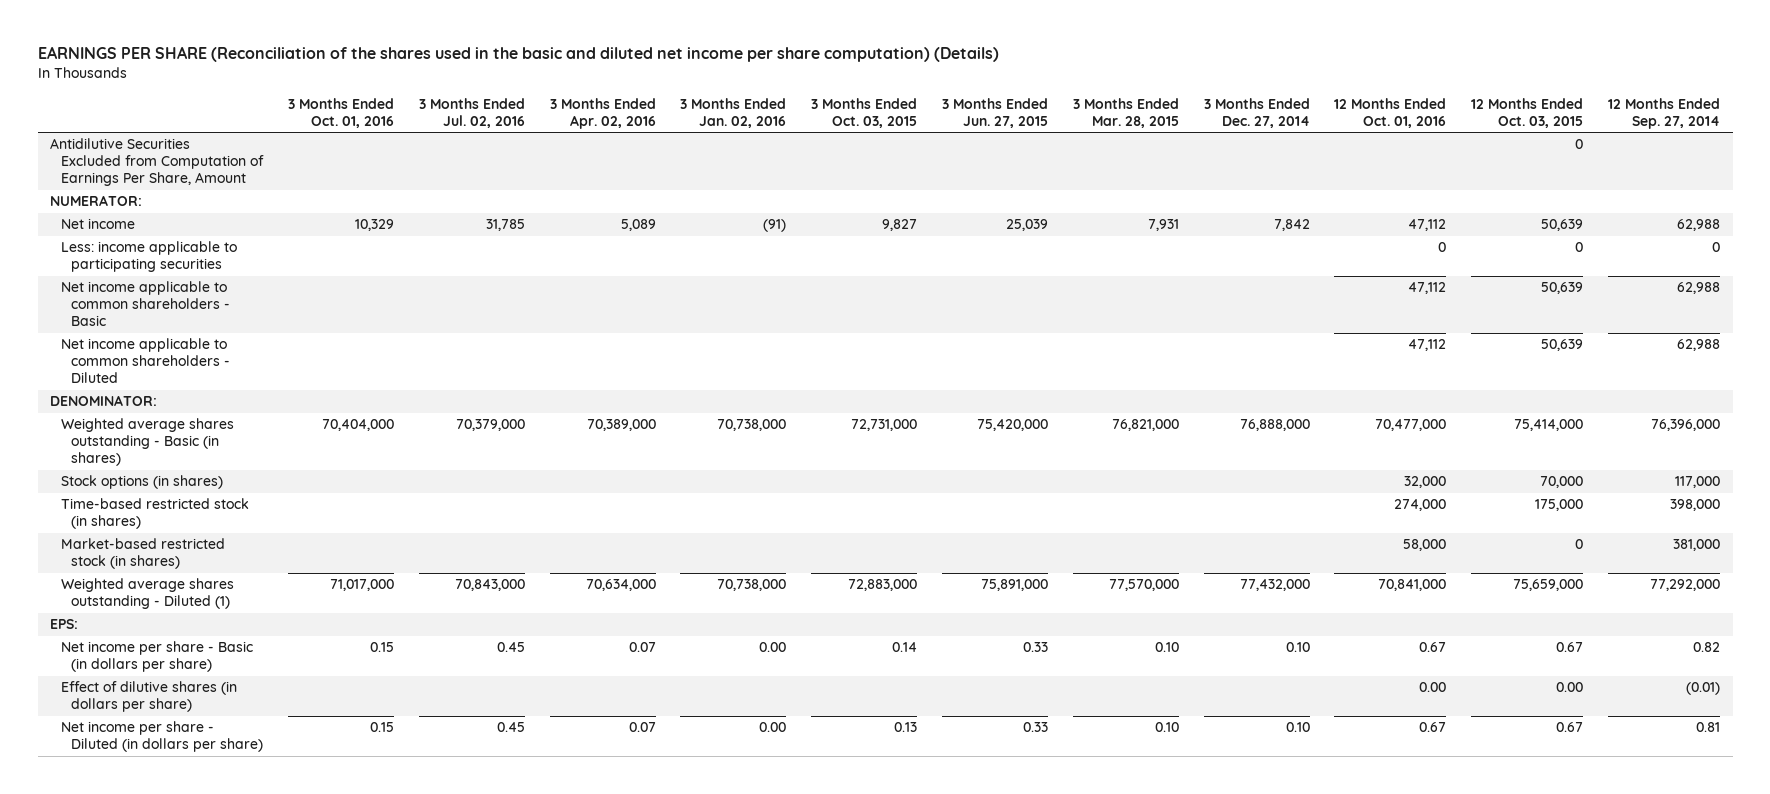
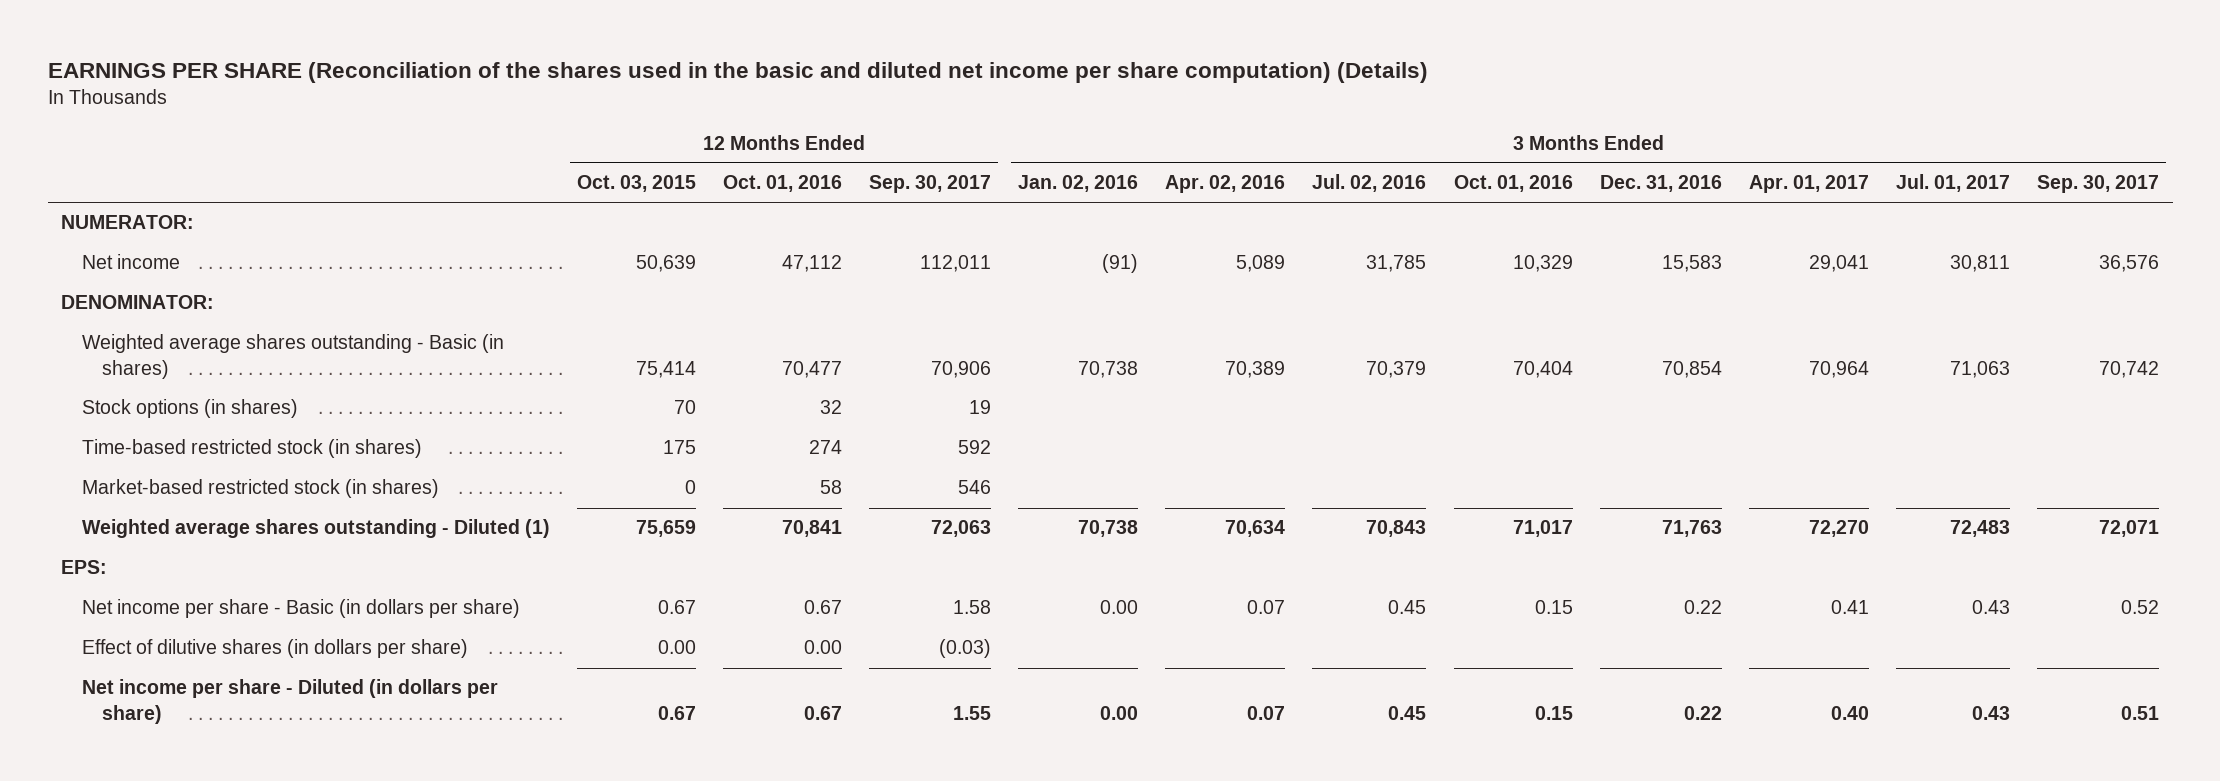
- | 3 Months Ended Oct. 01, 2016 | 3 Months Ended Jul. 02, 2016 | 3 Months Ended Apr. 02, 2016 | 3 Months Ended Jan. 02, 2016 | 3 Months Ended Oct. 03, 2015 | 3 Months Ended Jun. 27, 2015 | 3 Months Ended Mar. 28, 2015 | 3 Months Ended Dec. 27, 2014 | 12 Months Ended Oct. 01, 2016 | 12 Months Ended Oct. 03, 2015 | 12 Months Ended Sep. 27, 2014
+ | 12 Months Ended Oct. 03, 2015 | 12 Months Ended Oct. 01, 2016 | 12 Months Ended Sep. 30, 2017 | 3 Months Ended Jan. 02, 2016 | 3 Months Ended Apr. 02, 2016 | 3 Months Ended Jul. 02, 2016 | 3 Months Ended Oct. 01, 2016 | 3 Months Ended Dec. 31, 2016 | 3 Months Ended Apr. 01, 2017 | 3 Months Ended Jul. 01, 2017 | 3 Months Ended Sep. 30, 2017
- Antidilutive Securities Excluded from Computation of Earnings Per Share, Amount | | | | | | | | | | 0 |
- Less: income applicable to participating securities | | | | | | | | | 0 | 0 | 0
- Net income applicable to common shareholders - Basic | | | | | | | | | 47,112 | 50,639 | 62,988
- Net income applicable to common shareholders - Diluted | | | | | | | | | 47,112 | 50,639 | 62,988
- Weighted average shares outstanding - Basic (in shares) | 70,404,000 | 70,379,000 | 70,389,000 | 70,738,000 | 72,731,000 | 75,420,000 | 76,821,000 | 76,888,000 | 70,477,000 | 75,414,000 | 76,396,000
- Stock options (in shares) | | | | | | | | | 32,000 | 70,000 | 117,000
- Time-based restricted stock (in shares) | | | | | | | | | 274,000 | 175,000 | 398,000
- Market-based restricted stock (in shares) | | | | | | | | | 58,000 | 0 | 381,000
- Weighted average shares outstanding - Diluted (1) | 71,017,000 | 70,843,000 | 70,634,000 | 70,738,000 | 72,883,000 | 75,891,000 | 77,570,000 | 77,432,000 | 70,841,000 | 75,659,000 | 77,292,000
+ Weighted average shares outstanding - Basic (in shares) | 75,414 | 70,477 | 70,906 | 70,738 | 70,389 | 70,379 | 70,404 | 70,854 | 70,964 | 71,063 | 70,742
+ Stock options (in shares) | 70 | 32 | 19 | | | | | | | |
+ Time-based restricted stock (in shares) | 175 | 274 | 592 | | | | | | | |
+ Market-based restricted stock (in shares) | 0 | 58 | 546 | | | | | | | |
+ Weighted average shares outstanding - Diluted (1) | 75,659 | 70,841 | 72,063 | 70,738 | 70,634 | 70,843 | 71,017 | 71,763 | 72,270 | 72,483 | 72,071

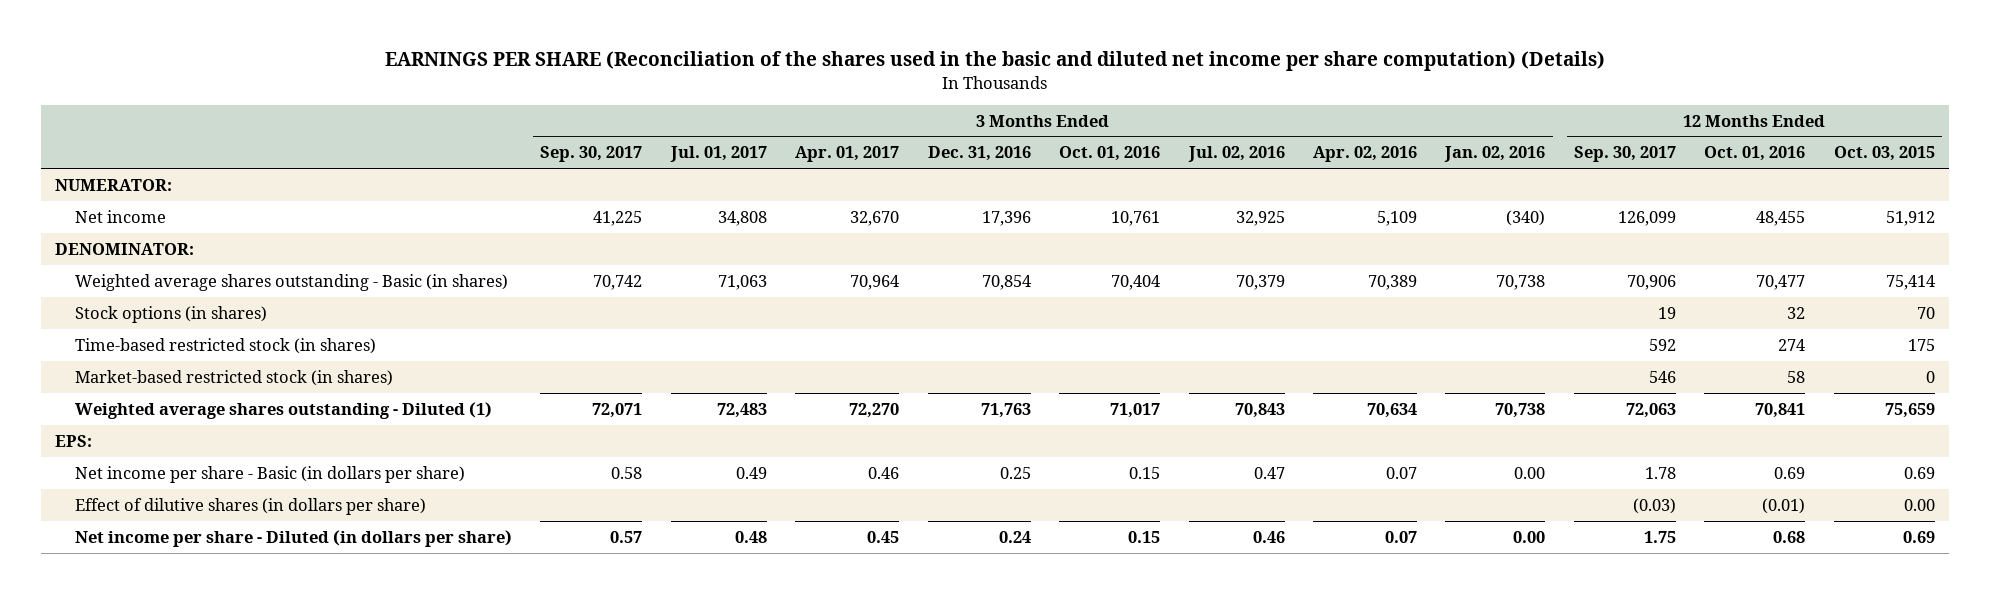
- | 12 Months Ended Oct. 03, 2015 | 12 Months Ended Oct. 01, 2016 | 12 Months Ended Sep. 30, 2017 | 3 Months Ended Jan. 02, 2016 | 3 Months Ended Apr. 02, 2016 | 3 Months Ended Jul. 02, 2016 | 3 Months Ended Oct. 01, 2016 | 3 Months Ended Dec. 31, 2016 | 3 Months Ended Apr. 01, 2017 | 3 Months Ended Jul. 01, 2017 | 3 Months Ended Sep. 30, 2017
+ | 3 Months Ended Sep. 30, 2017 | 3 Months Ended Jul. 01, 2017 | 3 Months Ended Apr. 01, 2017 | 3 Months Ended Dec. 31, 2016 | 3 Months Ended Oct. 01, 2016 | 3 Months Ended Jul. 02, 2016 | 3 Months Ended Apr. 02, 2016 | 3 Months Ended Jan. 02, 2016 | 12 Months Ended Sep. 30, 2017 | 12 Months Ended Oct. 01, 2016 | 12 Months Ended Oct. 03, 2015
- Net income | 50,639 | 47,112 | 112,011 | (91) | 5,089 | 31,785 | 10,329 | 15,583 | 29,041 | 30,811 | 36,576
+ Net income | 41,225 | 34,808 | 32,670 | 17,396 | 10,761 | 32,925 | 5,109 | (340) | 126,099 | 48,455 | 51,912
- Net income per share - Basic (in dollars per share) | 0.67 | 0.67 | 1.58 | 0.00 | 0.07 | 0.45 | 0.15 | 0.22 | 0.41 | 0.43 | 0.52
- Effect of dilutive shares (in dollars per share) | 0.00 | 0.00 | (0.03) | | | | | | | |
- Net income per share - Diluted (in dollars per share) | 0.67 | 0.67 | 1.55 | 0.00 | 0.07 | 0.45 | 0.15 | 0.22 | 0.40 | 0.43 | 0.51
+ Net income per share - Basic (in dollars per share) | 0.58 | 0.49 | 0.46 | 0.25 | 0.15 | 0.47 | 0.07 | 0.00 | 1.78 | 0.69 | 0.69
+ Effect of dilutive shares (in dollars per share) | | | | | | | | | (0.03) | (0.01) | 0.00
+ Net income per share - Diluted (in dollars per share) | 0.57 | 0.48 | 0.45 | 0.24 | 0.15 | 0.46 | 0.07 | 0.00 | 1.75 | 0.68 | 0.69

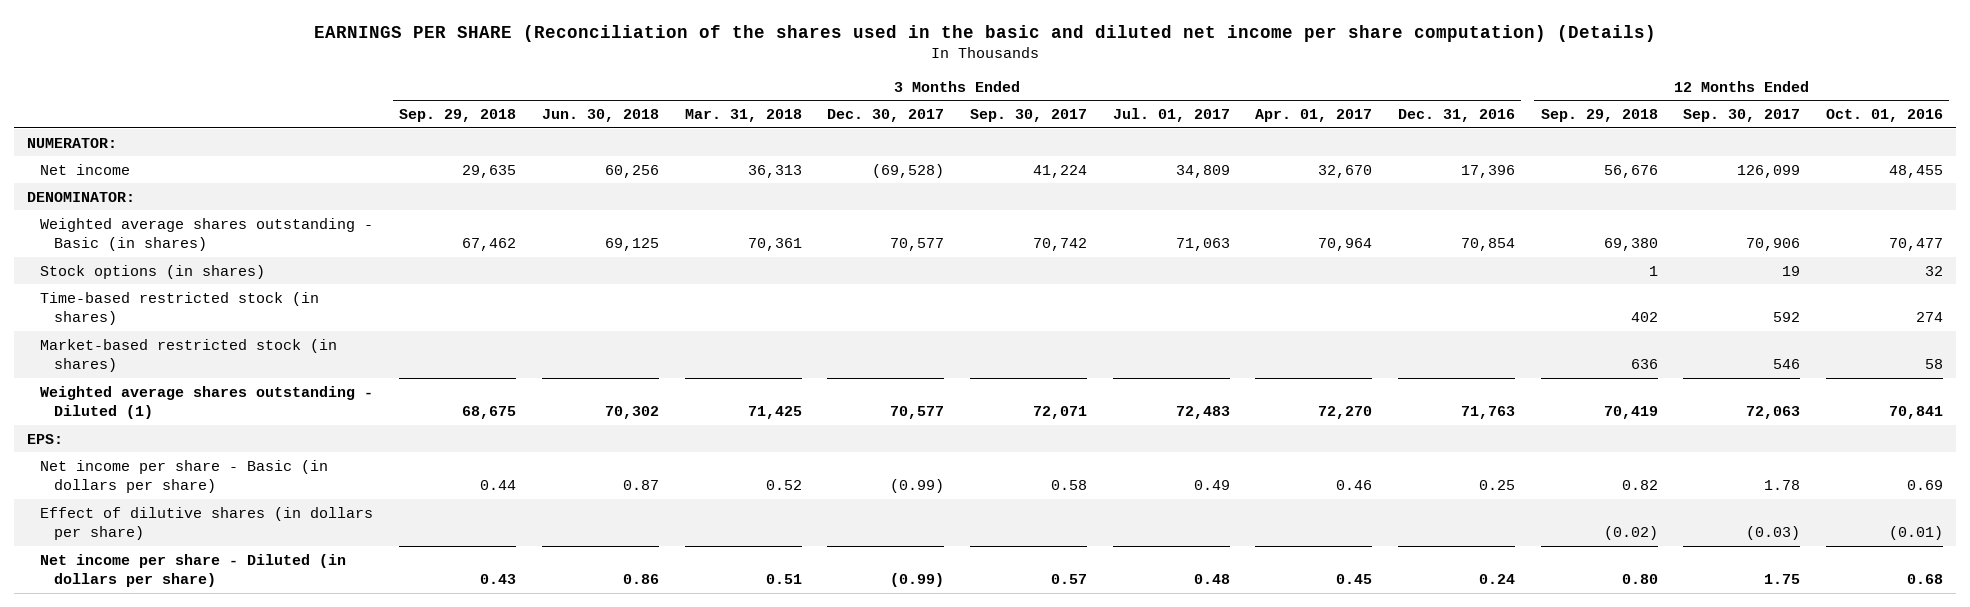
- | 3 Months Ended Sep. 30, 2017 | 3 Months Ended Jul. 01, 2017 | 3 Months Ended Apr. 01, 2017 | 3 Months Ended Dec. 31, 2016 | 3 Months Ended Oct. 01, 2016 | 3 Months Ended Jul. 02, 2016 | 3 Months Ended Apr. 02, 2016 | 3 Months Ended Jan. 02, 2016 | 12 Months Ended Sep. 30, 2017 | 12 Months Ended Oct. 01, 2016 | 12 Months Ended Oct. 03, 2015
+ | 3 Months Ended Sep. 29, 2018 | 3 Months Ended Jun. 30, 2018 | 3 Months Ended Mar. 31, 2018 | 3 Months Ended Dec. 30, 2017 | 3 Months Ended Sep. 30, 2017 | 3 Months Ended Jul. 01, 2017 | 3 Months Ended Apr. 01, 2017 | 3 Months Ended Dec. 31, 2016 | 12 Months Ended Sep. 29, 2018 | 12 Months Ended Sep. 30, 2017 | 12 Months Ended Oct. 01, 2016
- Net income | 41,225 | 34,808 | 32,670 | 17,396 | 10,761 | 32,925 | 5,109 | (340) | 126,099 | 48,455 | 51,912
+ Net income | 29,635 | 60,256 | 36,313 | (69,528) | 41,224 | 34,809 | 32,670 | 17,396 | 56,676 | 126,099 | 48,455

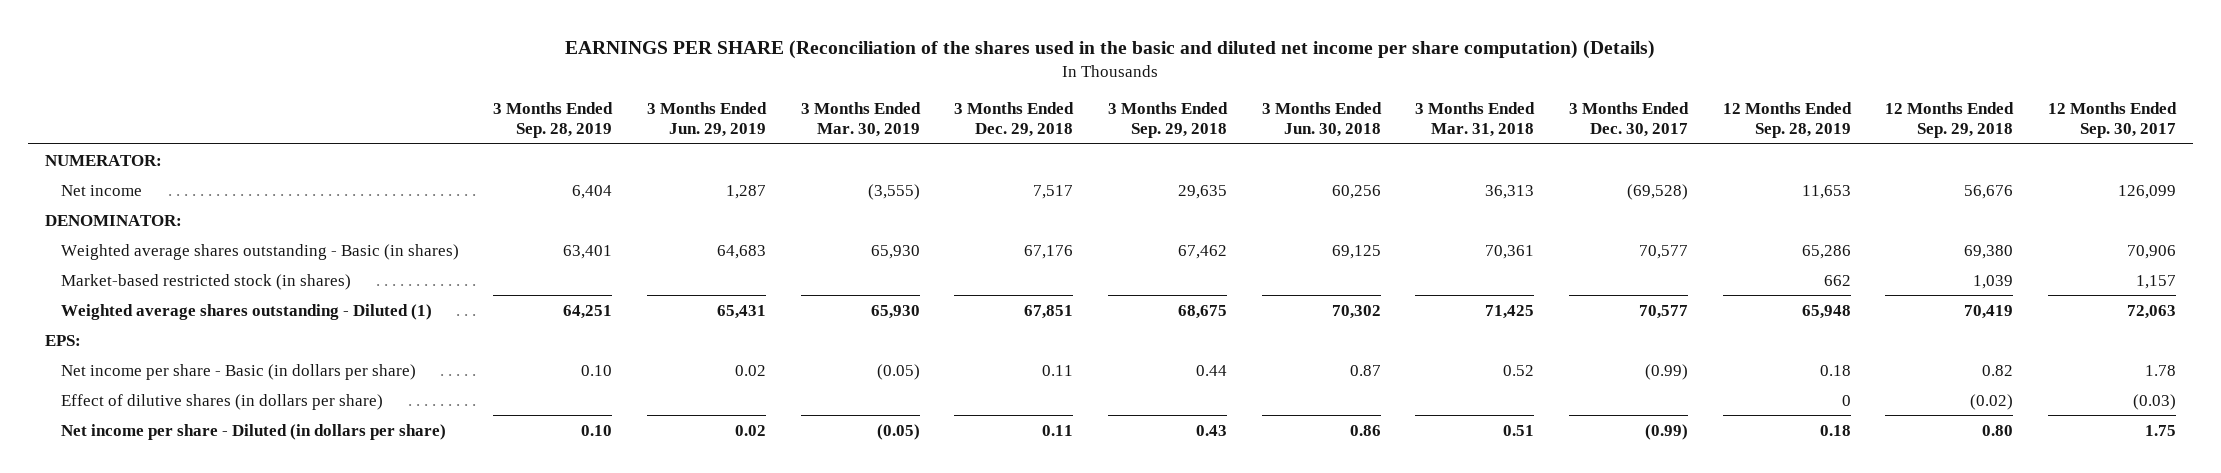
- | 3 Months Ended Sep. 29, 2018 | 3 Months Ended Jun. 30, 2018 | 3 Months Ended Mar. 31, 2018 | 3 Months Ended Dec. 30, 2017 | 3 Months Ended Sep. 30, 2017 | 3 Months Ended Jul. 01, 2017 | 3 Months Ended Apr. 01, 2017 | 3 Months Ended Dec. 31, 2016 | 12 Months Ended Sep. 29, 2018 | 12 Months Ended Sep. 30, 2017 | 12 Months Ended Oct. 01, 2016
+ | 3 Months Ended Sep. 28, 2019 | 3 Months Ended Jun. 29, 2019 | 3 Months Ended Mar. 30, 2019 | 3 Months Ended Dec. 29, 2018 | 3 Months Ended Sep. 29, 2018 | 3 Months Ended Jun. 30, 2018 | 3 Months Ended Mar. 31, 2018 | 3 Months Ended Dec. 30, 2017 | 12 Months Ended Sep. 28, 2019 | 12 Months Ended Sep. 29, 2018 | 12 Months Ended Sep. 30, 2017
- Stock options (in shares) | | | | | | | | | 1 | 19 | 32
- Time-based restricted stock (in shares) | | | | | | | | | 402 | 592 | 274
- Market-based restricted stock (in shares) | | | | | | | | | 636 | 546 | 58
+ Market-based restricted stock (in shares) | | | | | | | | | 662 | 1,039 | 1,157

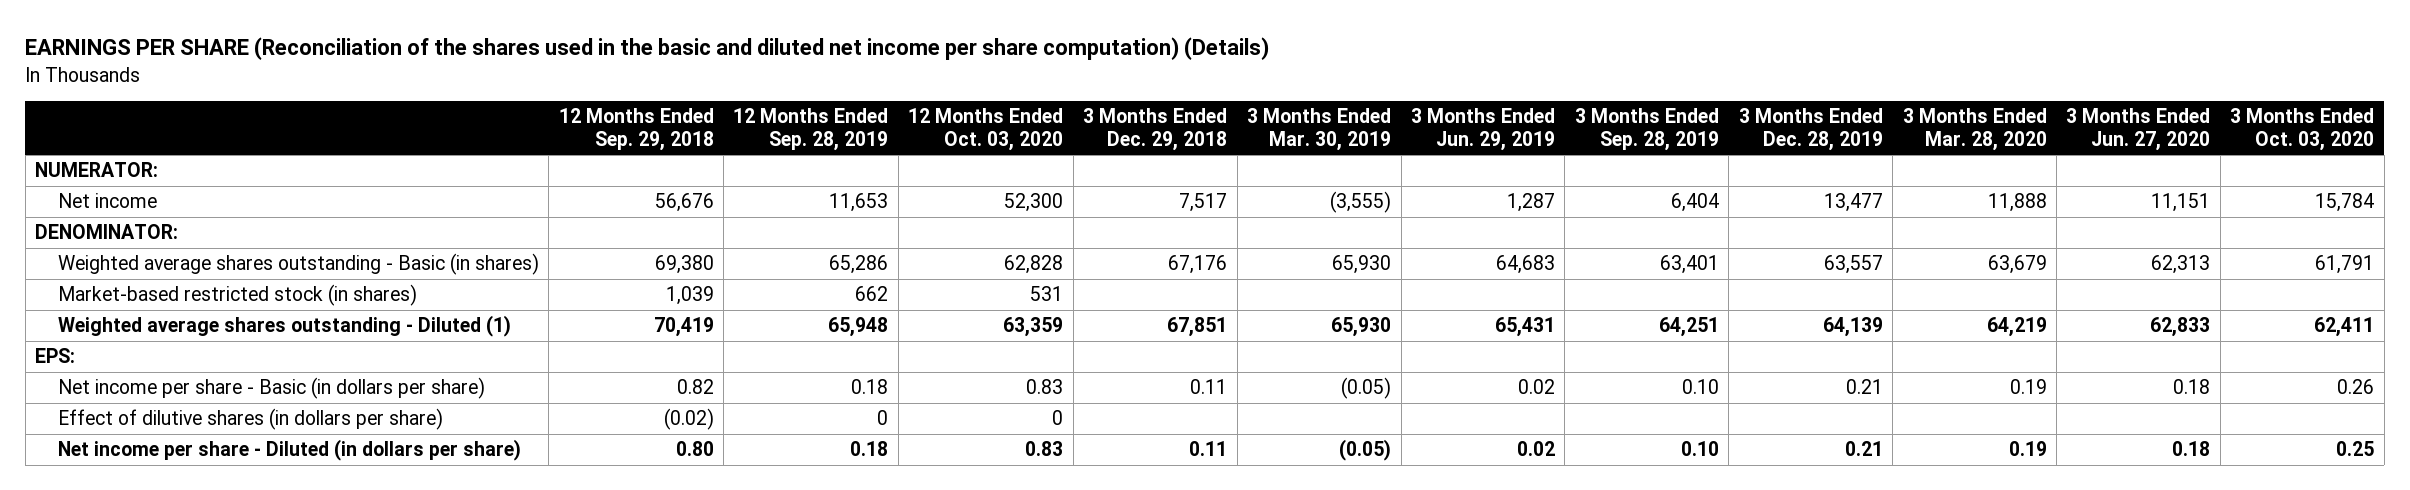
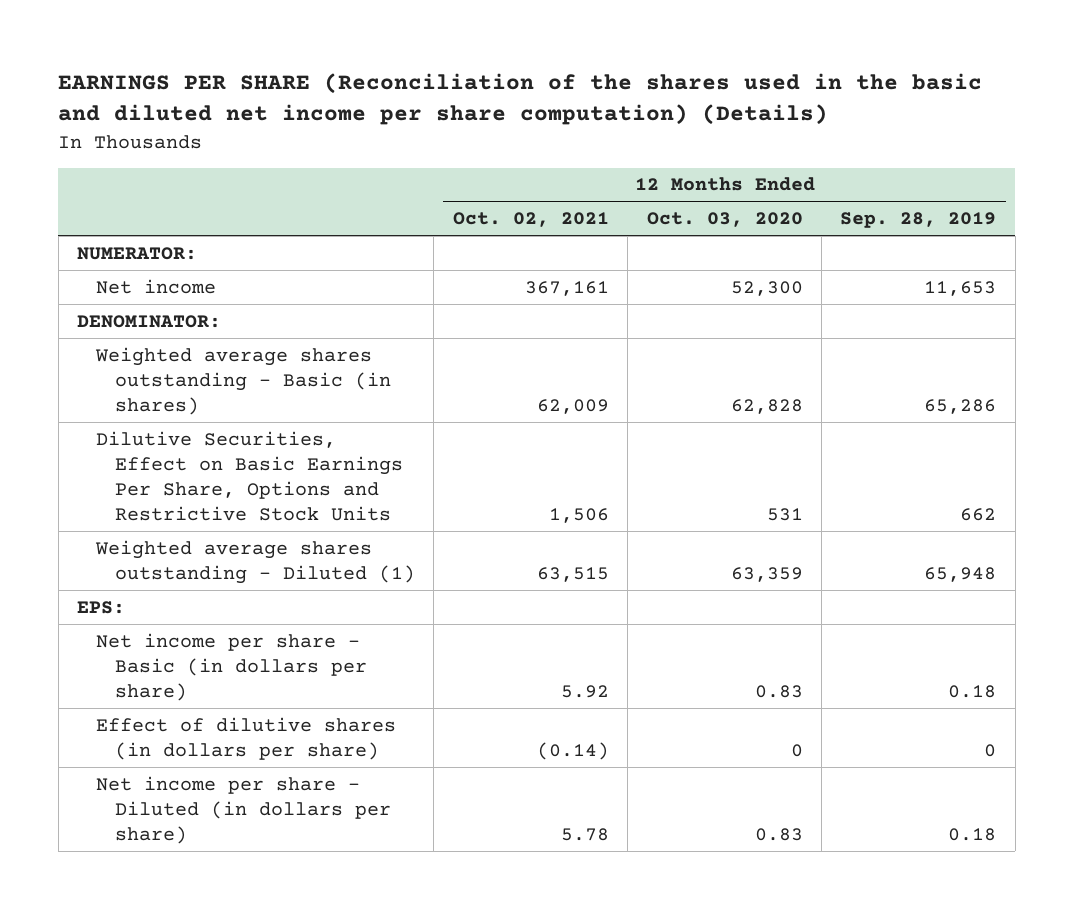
- | 12 Months Ended Sep. 29, 2018 | 12 Months Ended Sep. 28, 2019 | 12 Months Ended Oct. 03, 2020 | 3 Months Ended Dec. 29, 2018 | 3 Months Ended Mar. 30, 2019 | 3 Months Ended Jun. 29, 2019 | 3 Months Ended Sep. 28, 2019 | 3 Months Ended Dec. 28, 2019 | 3 Months Ended Mar. 28, 2020 | 3 Months Ended Jun. 27, 2020 | 3 Months Ended Oct. 03, 2020
+ | 12 Months Ended Oct. 02, 2021 | 12 Months Ended Oct. 03, 2020 | 12 Months Ended Sep. 28, 2019
- Market-based restricted stock (in shares) | 1,039 | 662 | 531 | | | | | | | |
+ Dilutive Securities, Effect on Basic Earnings Per Share, Options and Restrictive Stock Units | 1,506 | 531 | 662

